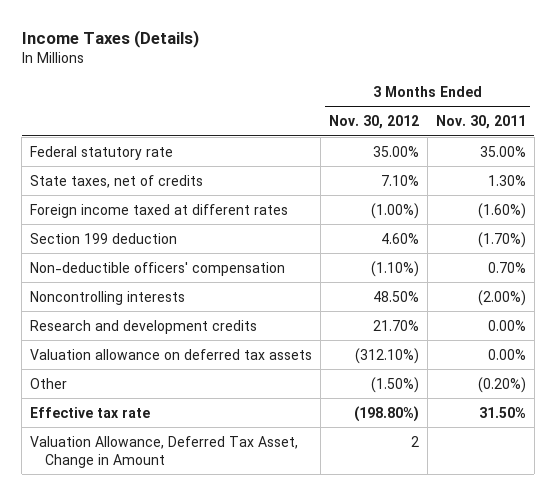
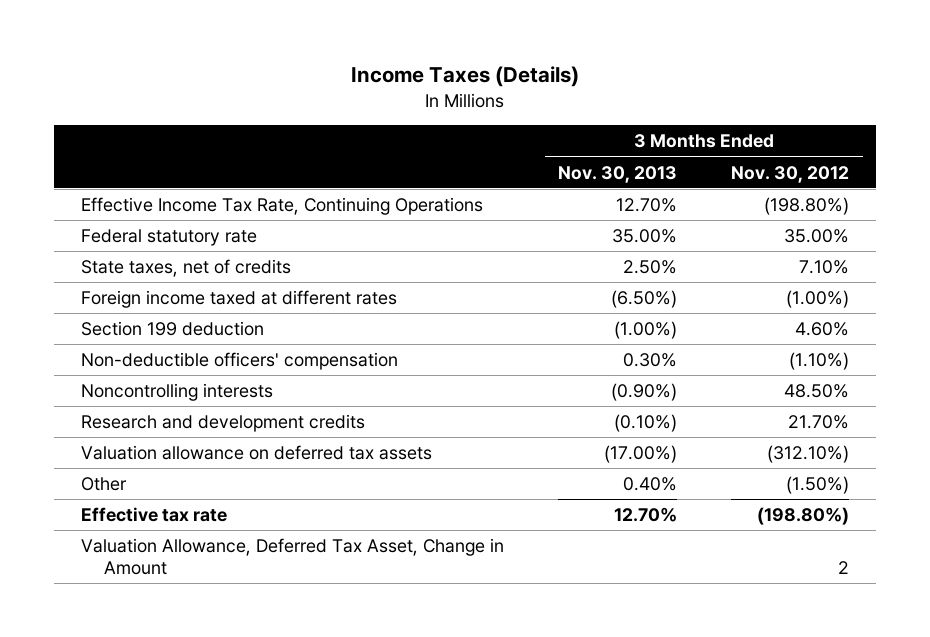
- | 3 Months Ended Nov. 30, 2012 | 3 Months Ended Nov. 30, 2011
+ | 3 Months Ended Nov. 30, 2013 | 3 Months Ended Nov. 30, 2012
+ Effective Income Tax Rate, Continuing Operations | 12.70% | (198.80%)

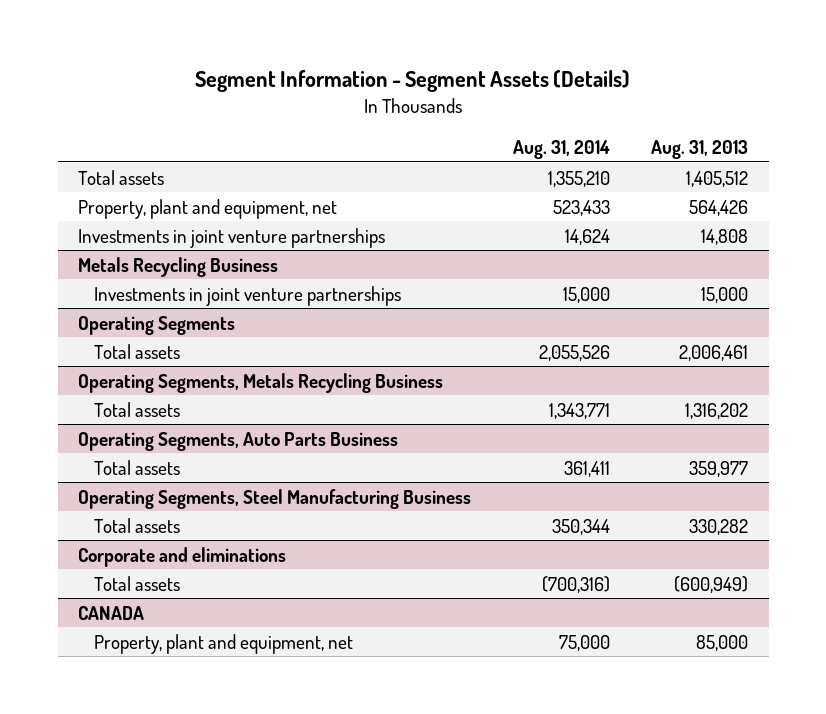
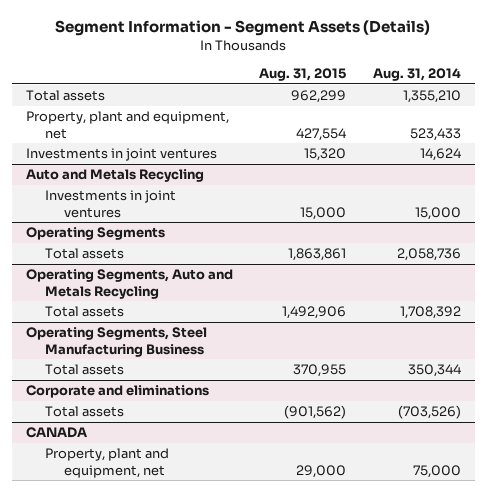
- | Aug. 31, 2014 | Aug. 31, 2013
+ | Aug. 31, 2015 | Aug. 31, 2014
- Investments in joint venture partnerships | 14,624 | 14,808
- Metals Recycling Business
- Investments in joint venture partnerships | 15,000 | 15,000
+ Investments in joint ventures | 15,320 | 14,624
+ Auto and Metals Recycling
+ Investments in joint ventures | 15,000 | 15,000
@ Operating Segments
- Total assets | 2,055,526 | 2,006,461
- Operating Segments, Metals Recycling Business
- Total assets | 1,343,771 | 1,316,202
- Operating Segments, Auto Parts Business
- Total assets | 361,411 | 359,977
@ Operating Segments
+ Total assets | 1,863,861 | 2,058,736
+ Operating Segments, Auto and Metals Recycling
+ Total assets | 1,492,906 | 1,708,392
@ Corporate and eliminations
- Total assets | (700,316) | (600,949)
+ Total assets | (901,562) | (703,526)

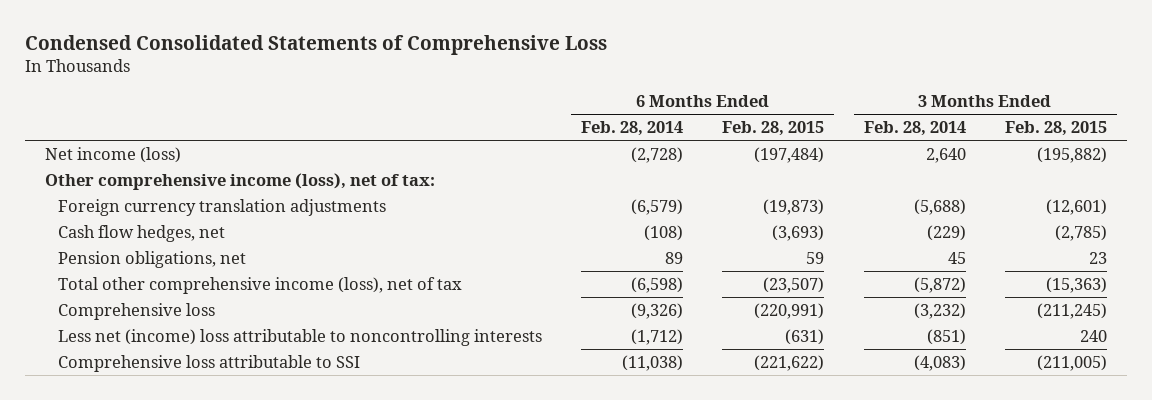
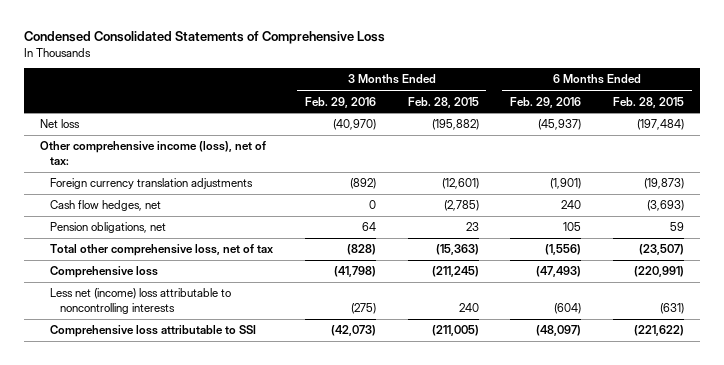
- | 6 Months Ended Feb. 28, 2014 | 6 Months Ended Feb. 28, 2015 | 3 Months Ended Feb. 28, 2014 | 3 Months Ended Feb. 28, 2015
+ | 3 Months Ended Feb. 29, 2016 | 3 Months Ended Feb. 28, 2015 | 6 Months Ended Feb. 29, 2016 | 6 Months Ended Feb. 28, 2015
- Net income (loss) | (2,728) | (197,484) | 2,640 | (195,882)
+ Net loss | (40,970) | (195,882) | (45,937) | (197,484)
- Total other comprehensive income (loss), net of tax | (6,598) | (23,507) | (5,872) | (15,363)
+ Total other comprehensive loss, net of tax | (828) | (15,363) | (1,556) | (23,507)

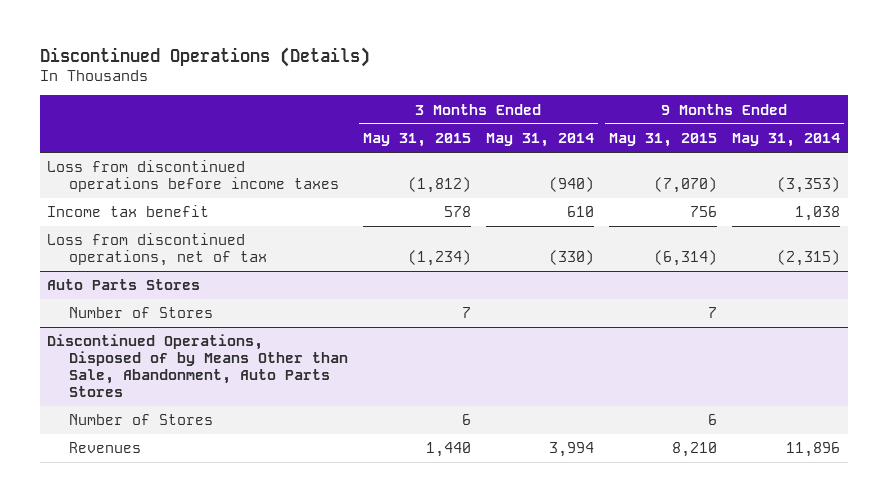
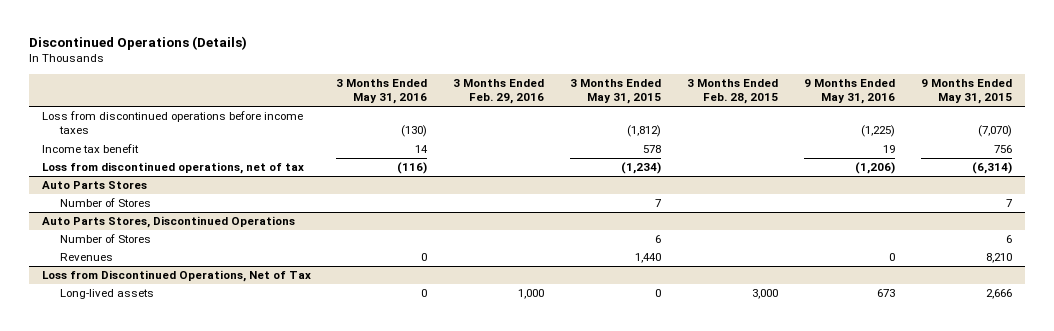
- | 3 Months Ended May 31, 2015 | 3 Months Ended May 31, 2014 | 9 Months Ended May 31, 2015 | 9 Months Ended May 31, 2014
+ | 3 Months Ended May 31, 2016 | 3 Months Ended Feb. 29, 2016 | 3 Months Ended May 31, 2015 | 3 Months Ended Feb. 28, 2015 | 9 Months Ended May 31, 2016 | 9 Months Ended May 31, 2015
- Discontinued Operations, Disposed of by Means Other than Sale, Abandonment, Auto Parts Stores
+ Auto Parts Stores, Discontinued Operations
+ Loss from Discontinued Operations, Net of Tax
+ Long-lived assets | 0 | 1,000 | 0 | 3,000 | 673 | 2,666

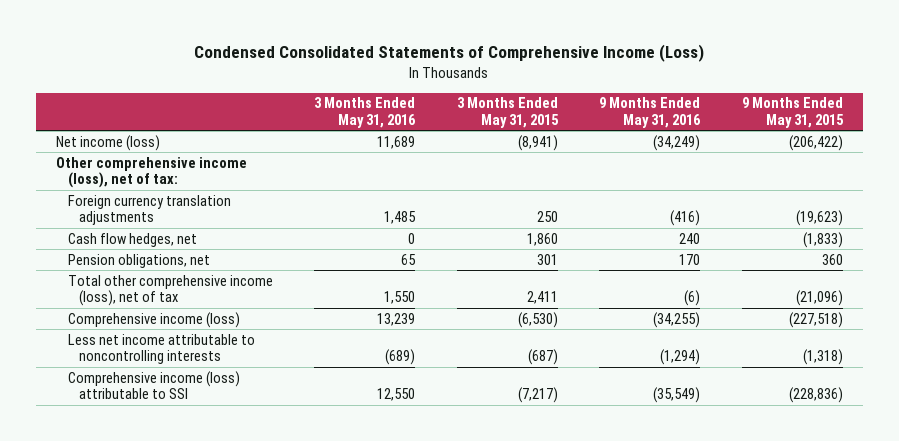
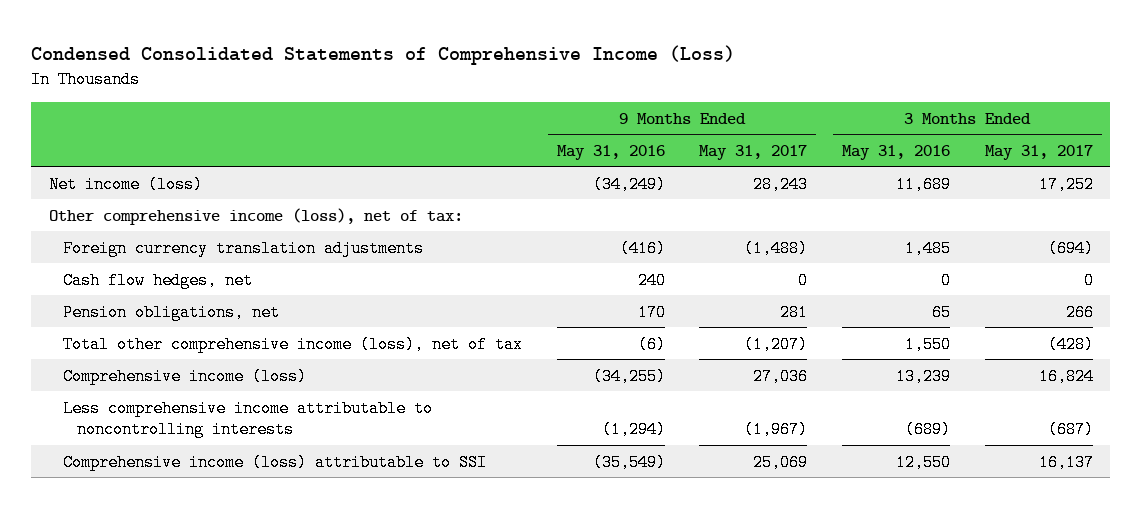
- | 3 Months Ended May 31, 2016 | 3 Months Ended May 31, 2015 | 9 Months Ended May 31, 2016 | 9 Months Ended May 31, 2015
+ | 9 Months Ended May 31, 2016 | 9 Months Ended May 31, 2017 | 3 Months Ended May 31, 2016 | 3 Months Ended May 31, 2017
- Less net income attributable to noncontrolling interests | (689) | (687) | (1,294) | (1,318)
+ Less comprehensive income attributable to noncontrolling interests | (1,294) | (1,967) | (689) | (687)

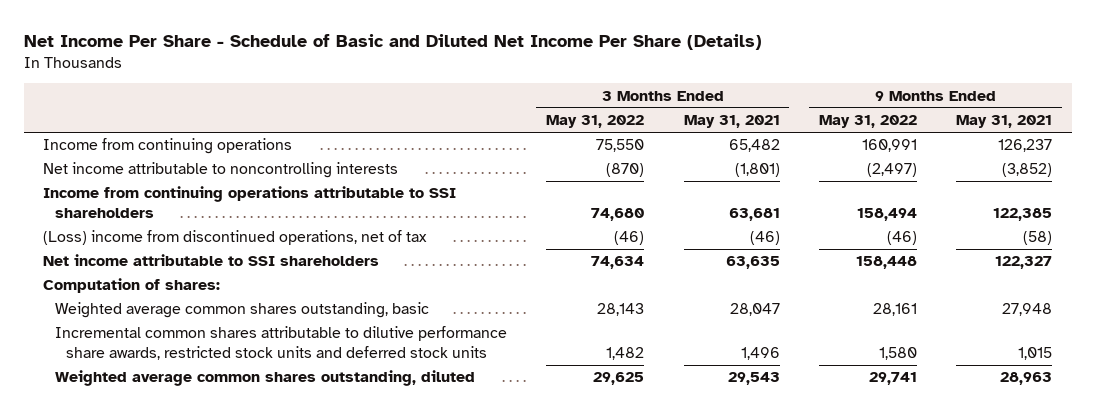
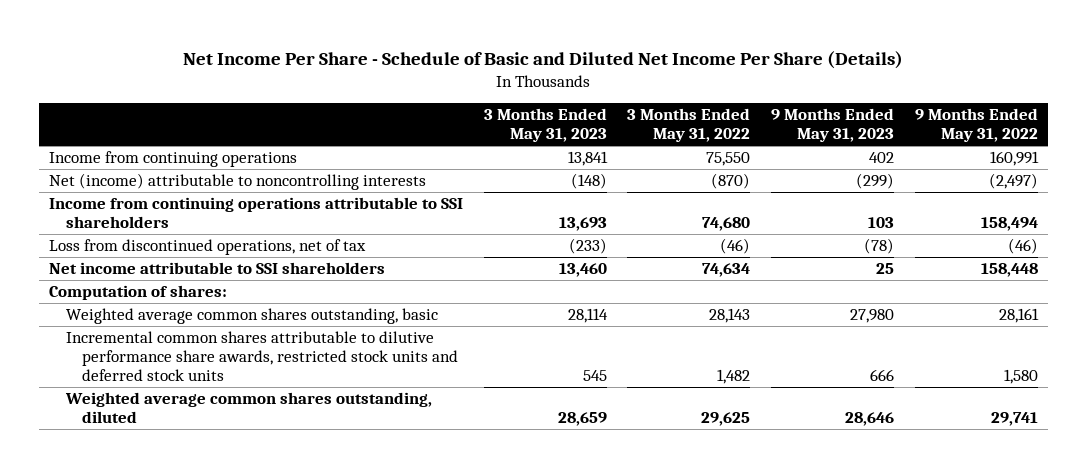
- | 3 Months Ended May 31, 2022 | 3 Months Ended May 31, 2021 | 9 Months Ended May 31, 2022 | 9 Months Ended May 31, 2021
+ | 3 Months Ended May 31, 2023 | 3 Months Ended May 31, 2022 | 9 Months Ended May 31, 2023 | 9 Months Ended May 31, 2022
- Net income attributable to noncontrolling interests | (870) | (1,801) | (2,497) | (3,852)
+ Net (income) attributable to noncontrolling interests | (148) | (870) | (299) | (2,497)
- (Loss) income from discontinued operations, net of tax | (46) | (46) | (46) | (58)
+ Loss from discontinued operations, net of tax | (233) | (46) | (78) | (46)

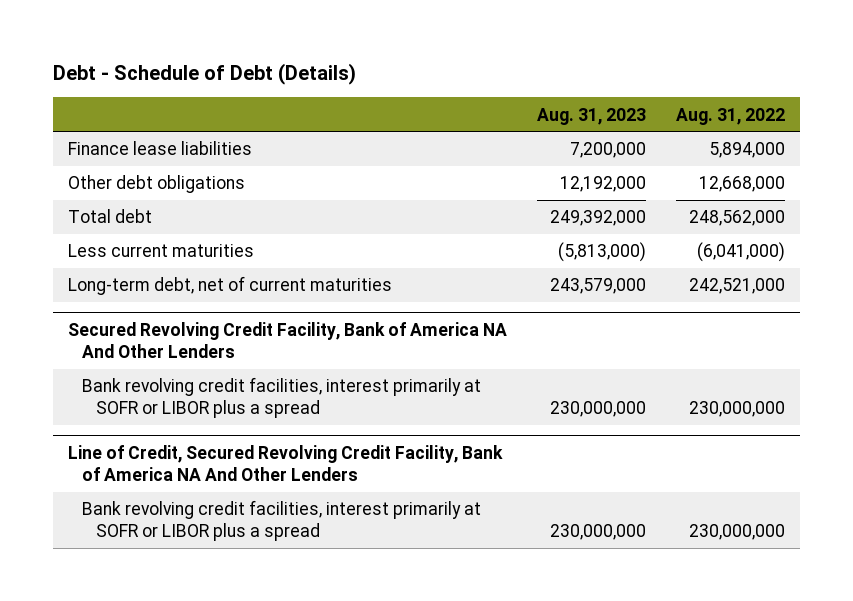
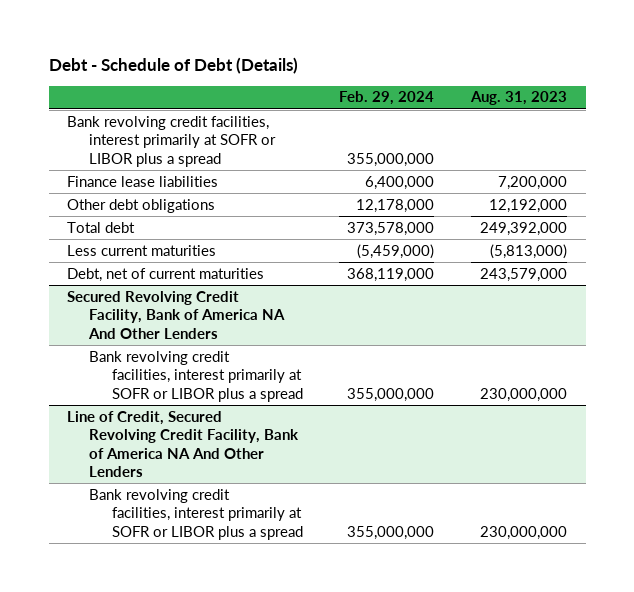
- | Aug. 31, 2023 | Aug. 31, 2022
+ | Feb. 29, 2024 | Aug. 31, 2023
+ Bank revolving credit facilities, interest primarily at SOFR or LIBOR plus a spread | 355,000,000 |
- Long-term debt, net of current maturities | 243,579,000 | 242,521,000
+ Debt, net of current maturities | 368,119,000 | 243,579,000

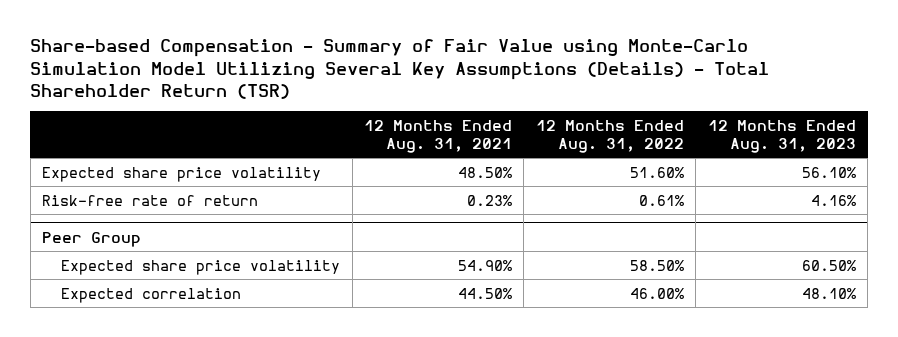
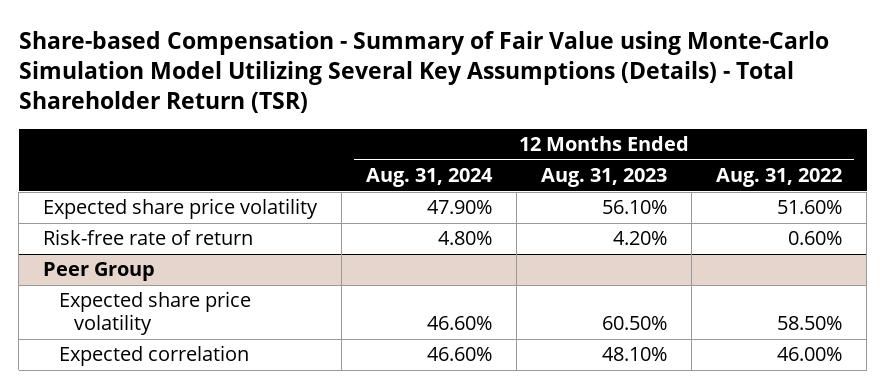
- | 12 Months Ended Aug. 31, 2021 | 12 Months Ended Aug. 31, 2022 | 12 Months Ended Aug. 31, 2023
+ | 12 Months Ended Aug. 31, 2024 | 12 Months Ended Aug. 31, 2023 | 12 Months Ended Aug. 31, 2022
- Risk-free rate of return | 0.23% | 0.61% | 4.16%
+ Risk-free rate of return | 4.80% | 4.20% | 0.60%

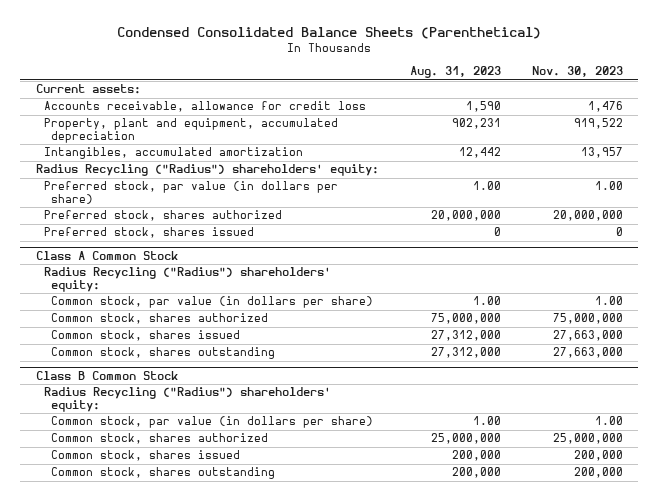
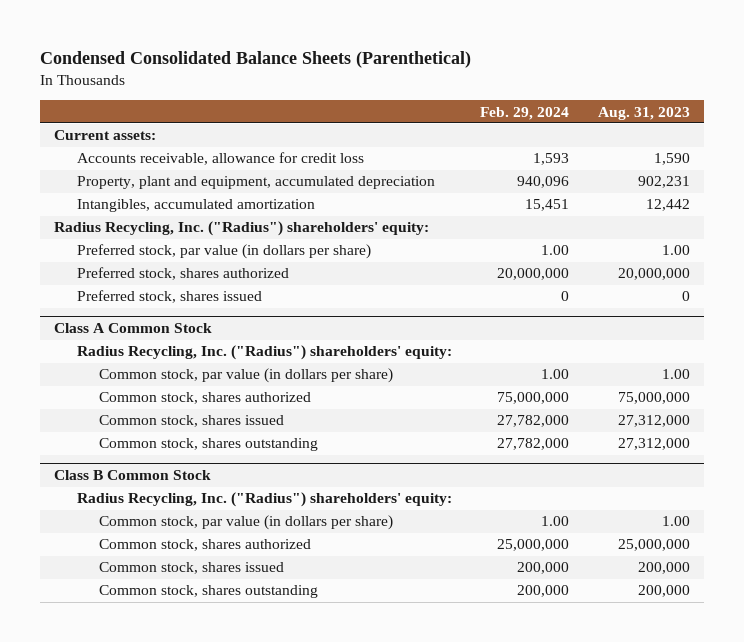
- | Aug. 31, 2023 | Nov. 30, 2023
+ | Feb. 29, 2024 | Aug. 31, 2023
- Radius Recycling ("Radius") shareholders' equity:
+ Radius Recycling, Inc. ("Radius") shareholders' equity:
@ Class A Common Stock
- Radius Recycling ("Radius") shareholders' equity:
+ Radius Recycling, Inc. ("Radius") shareholders' equity:
@ Class B Common Stock
- Radius Recycling ("Radius") shareholders' equity:
+ Radius Recycling, Inc. ("Radius") shareholders' equity:

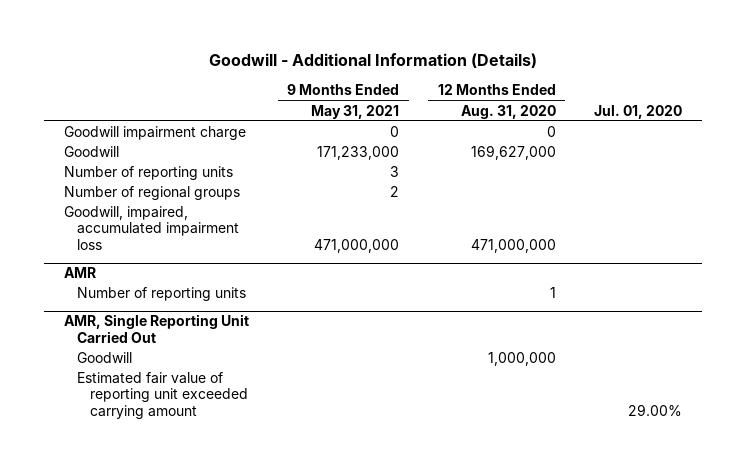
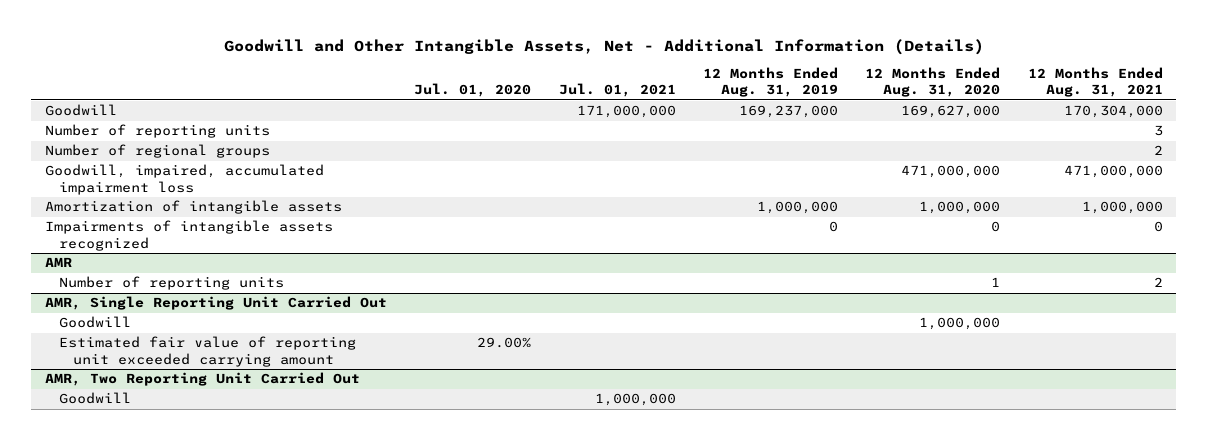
- Goodwill - Additional Information (Details)
+ Goodwill and Other Intangible Assets, Net - Additional Information (Details)
- | 9 Months Ended May 31, 2021 | 12 Months Ended Aug. 31, 2020 | Jul. 01, 2020
+ | Jul. 01, 2020 | Jul. 01, 2021 | 12 Months Ended Aug. 31, 2019 | 12 Months Ended Aug. 31, 2020 | 12 Months Ended Aug. 31, 2021
- Goodwill impairment charge | 0 | 0 |
+ Amortization of intangible assets | | | 1,000,000 | 1,000,000 | 1,000,000
+ Impairments of intangible assets recognized | | | 0 | 0 | 0
+ AMR, Two Reporting Unit Carried Out
+ Goodwill | | 1,000,000 | | |

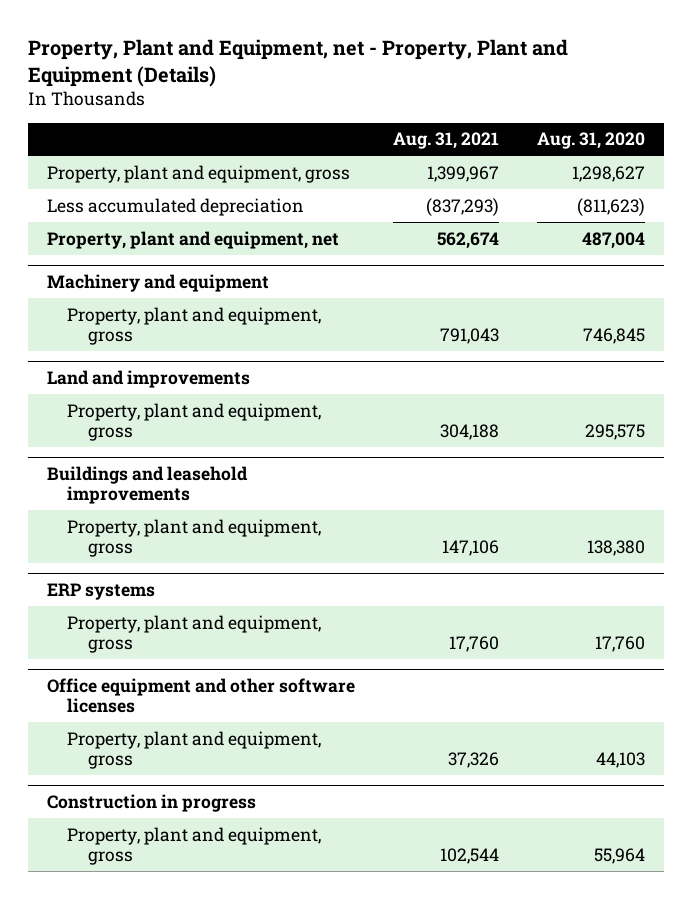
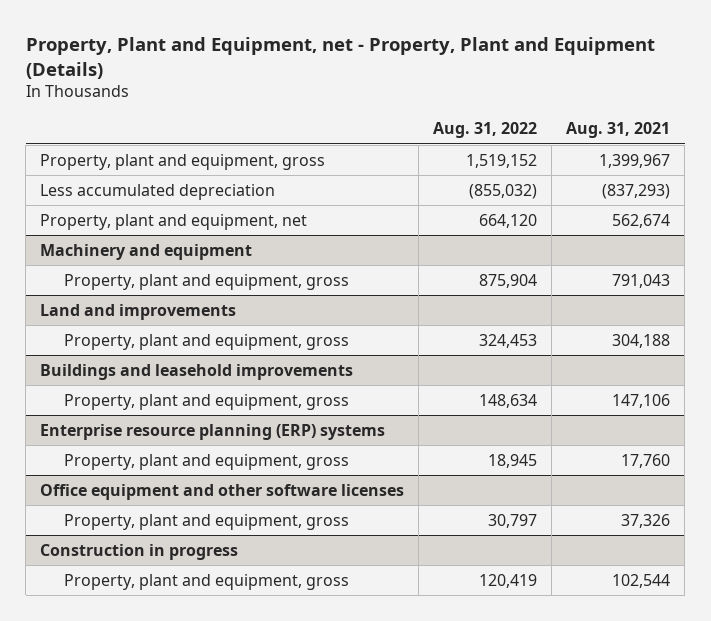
- | Aug. 31, 2021 | Aug. 31, 2020
+ | Aug. 31, 2022 | Aug. 31, 2021
- ERP systems
+ Enterprise resource planning (ERP) systems

